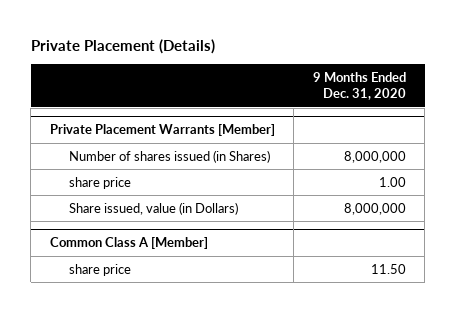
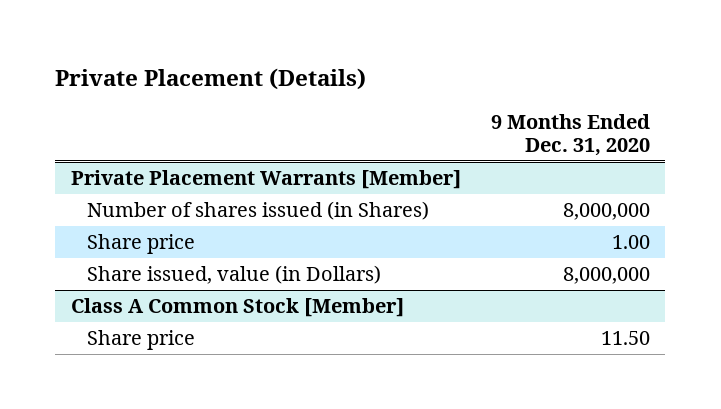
@ Private Placement Warrants [Member]
- share price | 1.00
+ Share price | 1.00
- Common Class A [Member]
- share price | 11.50
+ Class A Common Stock [Member]
+ Share price | 11.50

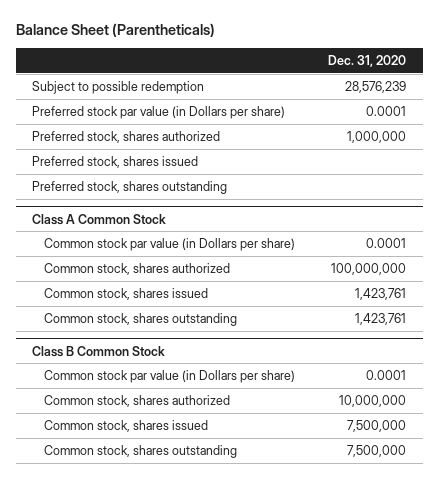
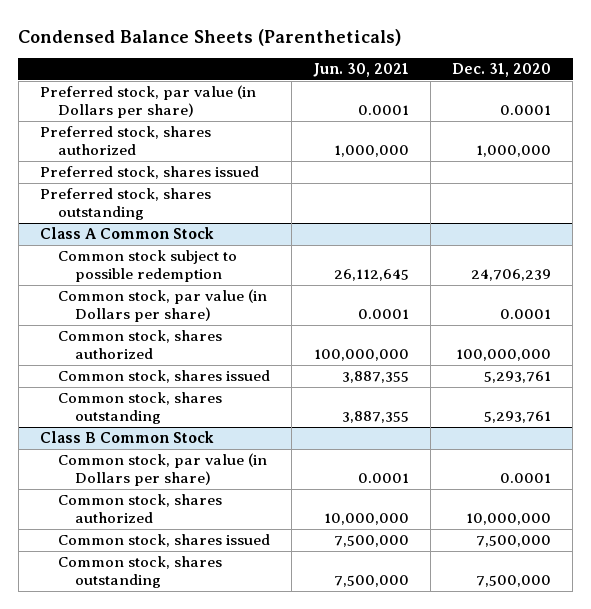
- Balance Sheet (Parentheticals)
+ Condensed Balance Sheets (Parentheticals)
- | Dec. 31, 2020
+ | Jun. 30, 2021 | Dec. 31, 2020
- Subject to possible redemption | 28,576,239
- Preferred stock par value (in Dollars per share) | 0.0001
+ Preferred stock, par value (in Dollars per share) | 0.0001 | 0.0001
@ Class A Common Stock
- Common stock par value (in Dollars per share) | 0.0001
+ Common stock subject to possible redemption | 26,112,645 | 24,706,239
+ Common stock, par value (in Dollars per share) | 0.0001 | 0.0001
- Common stock, shares issued | 1,423,761
- Common stock, shares outstanding | 1,423,761
+ Common stock, shares issued | 3,887,355 | 5,293,761
+ Common stock, shares outstanding | 3,887,355 | 5,293,761
@ Class B Common Stock
- Common stock par value (in Dollars per share) | 0.0001
+ Common stock, par value (in Dollars per share) | 0.0001 | 0.0001

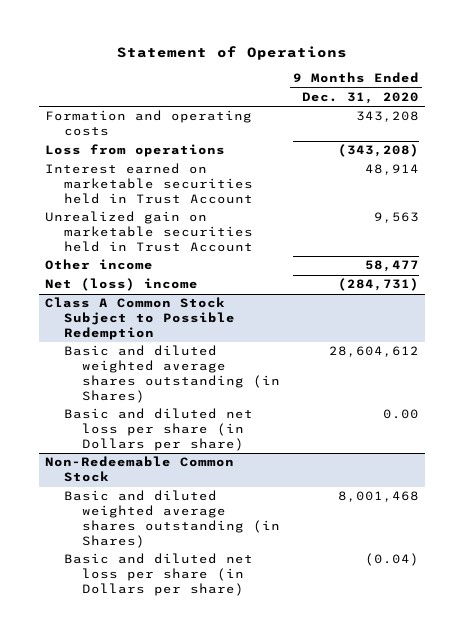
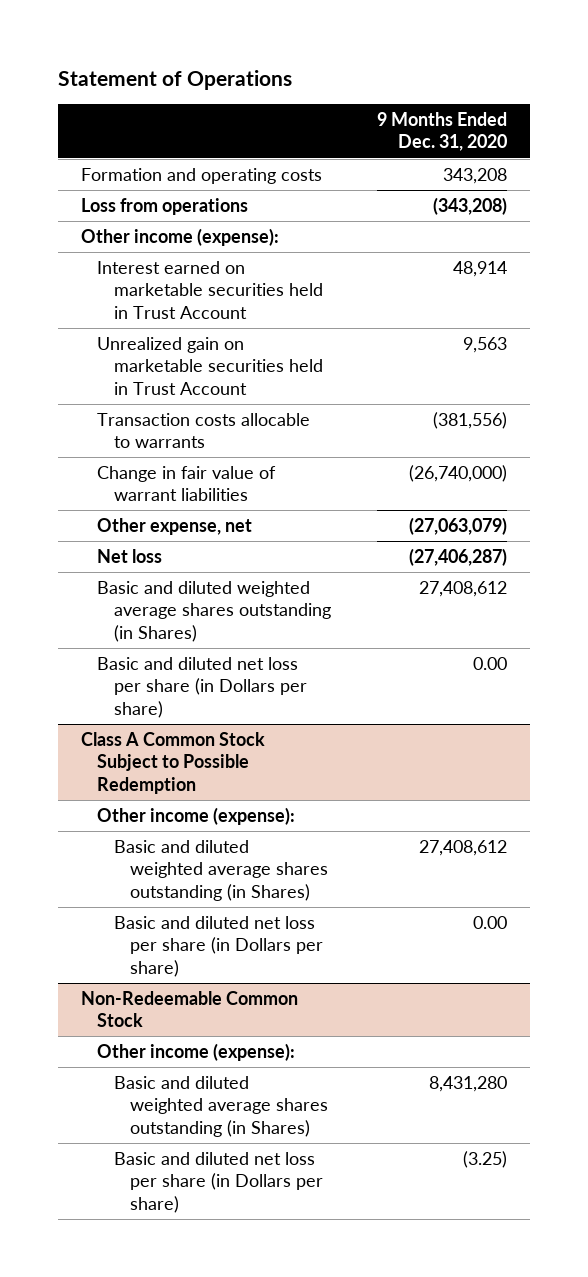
+ Other income (expense):
- Other income | 58,477
- Net (loss) income | (284,731)
+ Transaction costs allocable to warrants | (381,556)
+ Change in fair value of warrant liabilities | (26,740,000)
+ Other expense, net | (27,063,079)
+ Net loss | (27,406,287)
+ Basic and diluted weighted average shares outstanding (in Shares) | 27,408,612
+ Basic and diluted net loss per share (in Dollars per share) | 0.00
@ Class A Common Stock Subject to Possible Redemption
- Basic and diluted weighted average shares outstanding (in Shares) | 28,604,612
+ Other income (expense):
+ Basic and diluted weighted average shares outstanding (in Shares) | 27,408,612
@ Non-Redeemable Common Stock
- Basic and diluted weighted average shares outstanding (in Shares) | 8,001,468
- Basic and diluted net loss per share (in Dollars per share) | (0.04)
+ Other income (expense):
+ Basic and diluted weighted average shares outstanding (in Shares) | 8,431,280
+ Basic and diluted net loss per share (in Dollars per share) | (3.25)

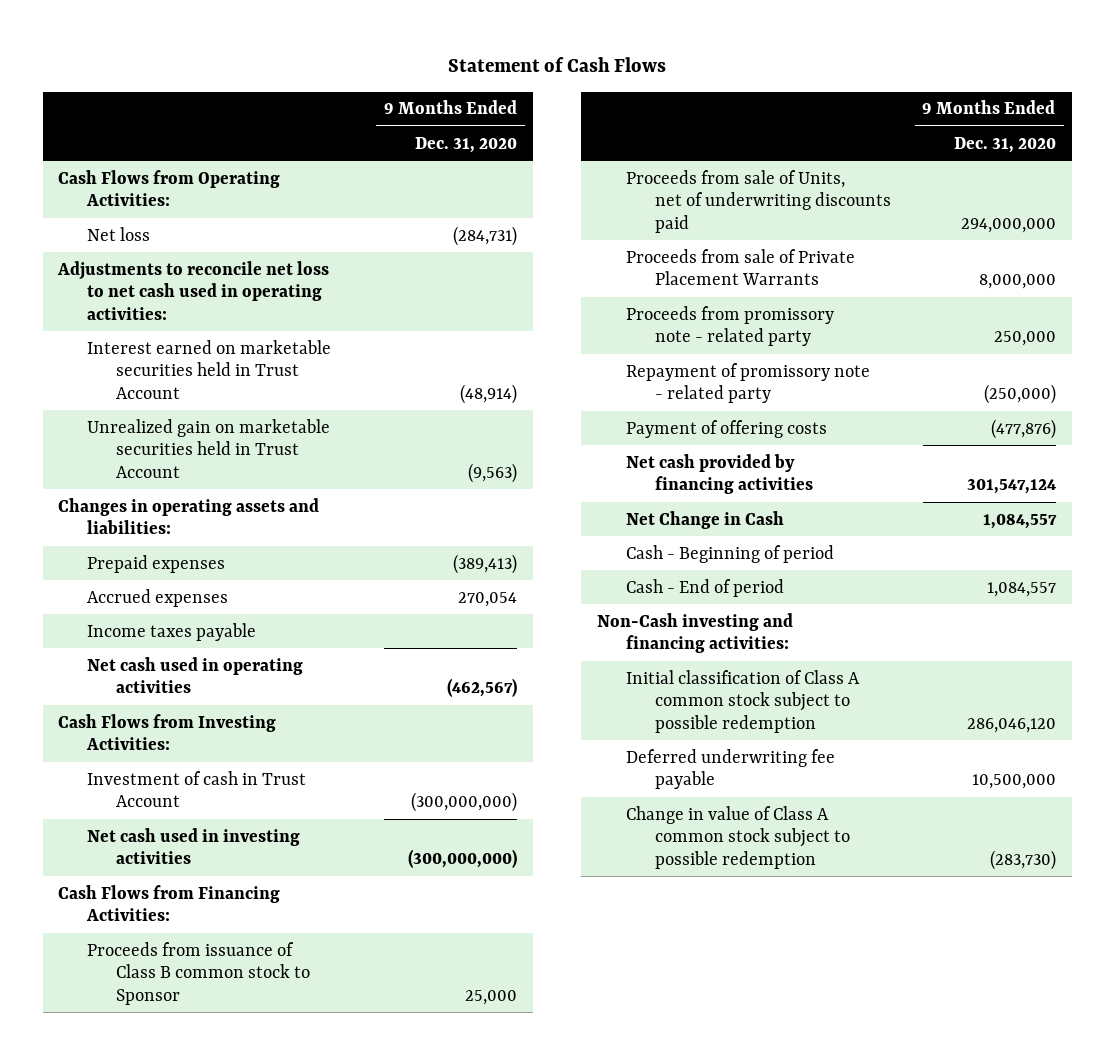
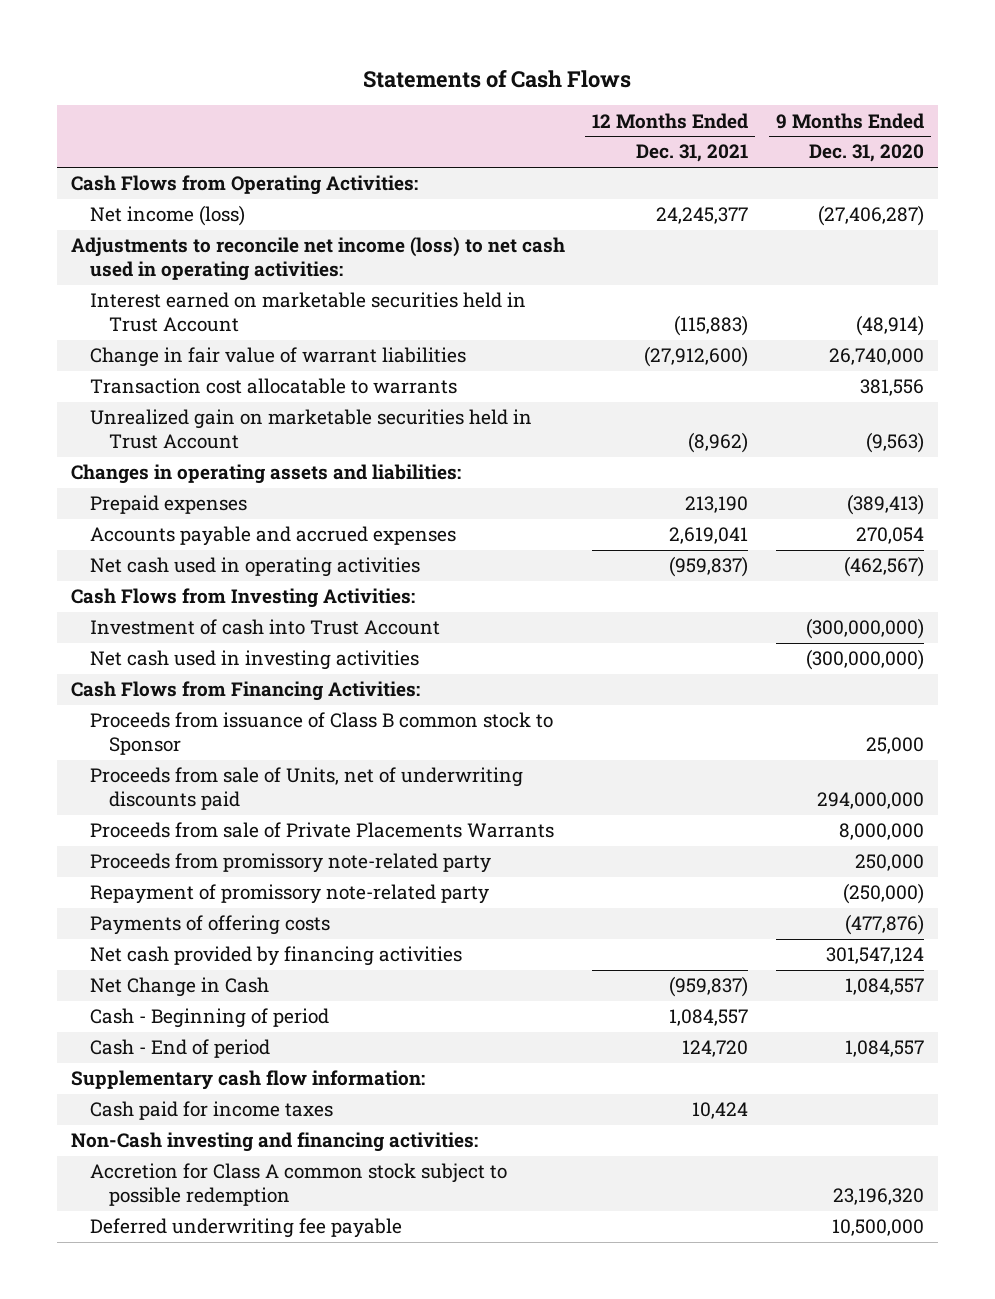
- Statement of Cash Flows
+ Statements of Cash Flows
- | 9 Months Ended Dec. 31, 2020
+ | 12 Months Ended Dec. 31, 2021 | 9 Months Ended Dec. 31, 2020
- Net loss | (284,731)
- Adjustments to reconcile net loss to net cash used in operating activities:
+ Net income (loss) | 24,245,377 | (27,406,287)
+ Adjustments to reconcile net income (loss) to net cash used in operating activities:
+ Change in fair value of warrant liabilities | (27,912,600) | 26,740,000
+ Transaction cost allocatable to warrants | | 381,556
- Accrued expenses | 270,054
- Income taxes payable
+ Accounts payable and accrued expenses | 2,619,041 | 270,054
- Investment of cash in Trust Account | (300,000,000)
+ Investment of cash into Trust Account | | (300,000,000)
- Proceeds from sale of Private Placement Warrants | 8,000,000
- Proceeds from promissory note - related party | 250,000
- Repayment of promissory note - related party | (250,000)
- Payment of offering costs | (477,876)
+ Proceeds from sale of Private Placements Warrants | | 8,000,000
+ Proceeds from promissory note-related party | | 250,000
+ Repayment of promissory note-related party | | (250,000)
+ Payments of offering costs | | (477,876)
+ Supplementary cash flow information:
+ Cash paid for income taxes | 10,424 |
- Initial classification of Class A common stock subject to possible redemption | 286,046,120
+ Accretion for Class A common stock subject to possible redemption | | 23,196,320
- Change in value of Class A common stock subject to possible redemption | (283,730)

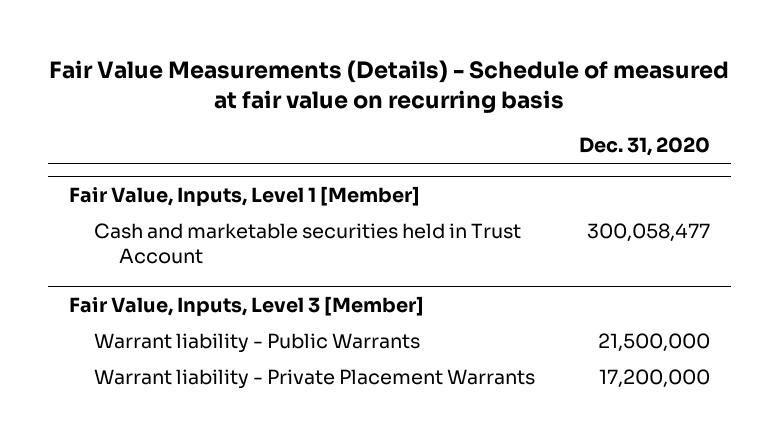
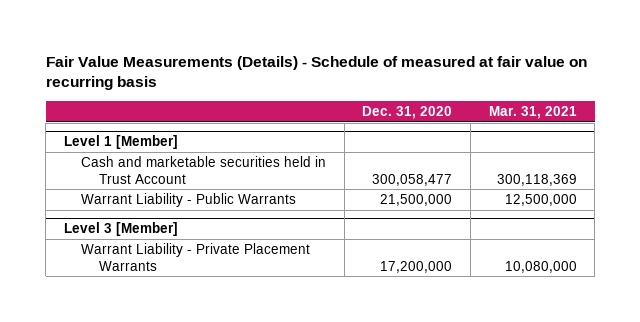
- | Dec. 31, 2020
+ | Dec. 31, 2020 | Mar. 31, 2021
- Fair Value, Inputs, Level 1 [Member]
+ Level 1 [Member]
- Fair Value, Inputs, Level 3 [Member]
- Warrant liability - Public Warrants | 21,500,000
- Warrant liability - Private Placement Warrants | 17,200,000
+ Warrant Liability - Public Warrants | 21,500,000 | 12,500,000
+ Level 3 [Member]
+ Warrant Liability - Private Placement Warrants | 17,200,000 | 10,080,000

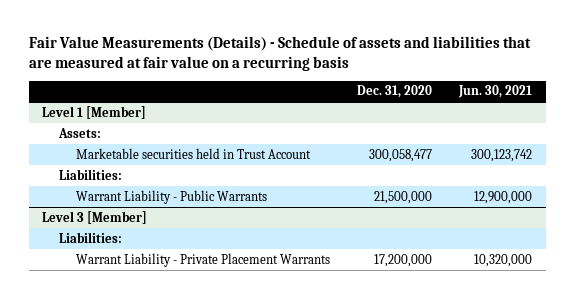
- Fair Value Measurements (Details) - Schedule of measured at fair value on recurring basis
+ Fair Value Measurements (Details) - Schedule of assets and liabilities that are measured at fair value on a recurring basis
- | Dec. 31, 2020 | Mar. 31, 2021
+ | Dec. 31, 2020 | Jun. 30, 2021
@ Level 1 [Member]
- Cash and marketable securities held in Trust Account | 300,058,477 | 300,118,369
+ Assets:
+ Marketable securities held in Trust Account | 300,058,477 | 300,123,742
+ Liabilities:
@ Level 3 [Member]
+ Liabilities:

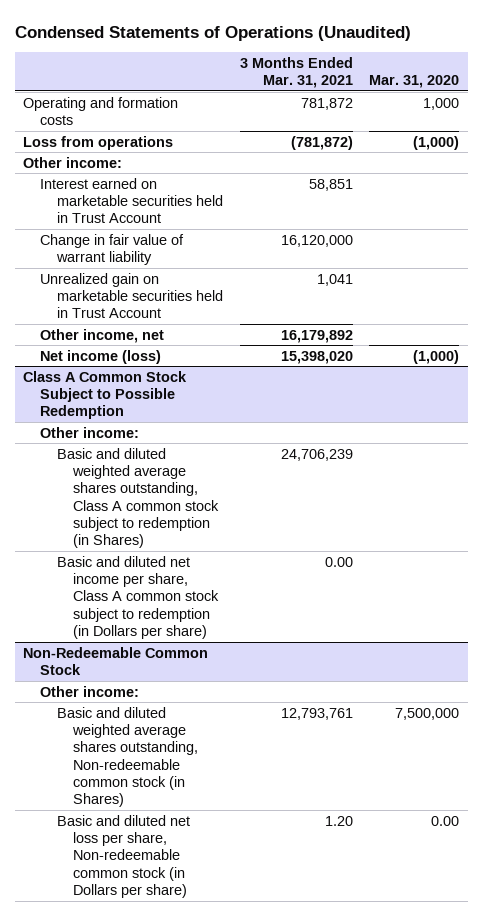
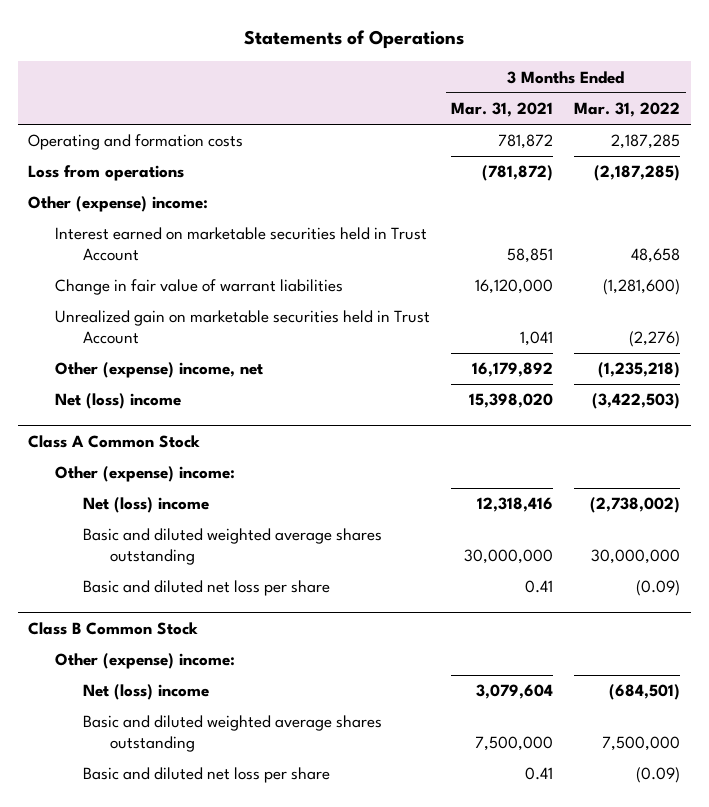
- Condensed Statements of Operations (Unaudited)
+ Statements of Operations
- | 3 Months Ended Mar. 31, 2021 | Mar. 31, 2020
+ | 3 Months Ended Mar. 31, 2021 | 3 Months Ended Mar. 31, 2022
- Other income:
+ Other (expense) income:
- Change in fair value of warrant liability | 16,120,000 |
+ Change in fair value of warrant liabilities | 16,120,000 | (1,281,600)
- Other income, net | 16,179,892 |
- Net income (loss) | 15,398,020 | (1,000)
- Class A Common Stock Subject to Possible Redemption
- Other income:
- Basic and diluted weighted average shares outstanding, Class A common stock subject to redemption (in Shares) | 24,706,239 |
- Basic and diluted net income per share, Class A common stock subject to redemption (in Dollars per share) | 0.00 |
- Non-Redeemable Common Stock
- Other income:
- Basic and diluted weighted average shares outstanding, Non-redeemable common stock (in Shares) | 12,793,761 | 7,500,000
- Basic and diluted net loss per share, Non-redeemable common stock (in Dollars per share) | 1.20 | 0.00
+ Other (expense) income, net | 16,179,892 | (1,235,218)
+ Net (loss) income | 15,398,020 | (3,422,503)
+ Class A Common Stock
+ Other (expense) income:
+ Net (loss) income | 12,318,416 | (2,738,002)
+ Basic and diluted weighted average shares outstanding | 30,000,000 | 30,000,000
+ Basic and diluted net loss per share | 0.41 | (0.09)
+ Class B Common Stock
+ Other (expense) income:
+ Net (loss) income | 3,079,604 | (684,501)
+ Basic and diluted weighted average shares outstanding | 7,500,000 | 7,500,000
+ Basic and diluted net loss per share | 0.41 | (0.09)

